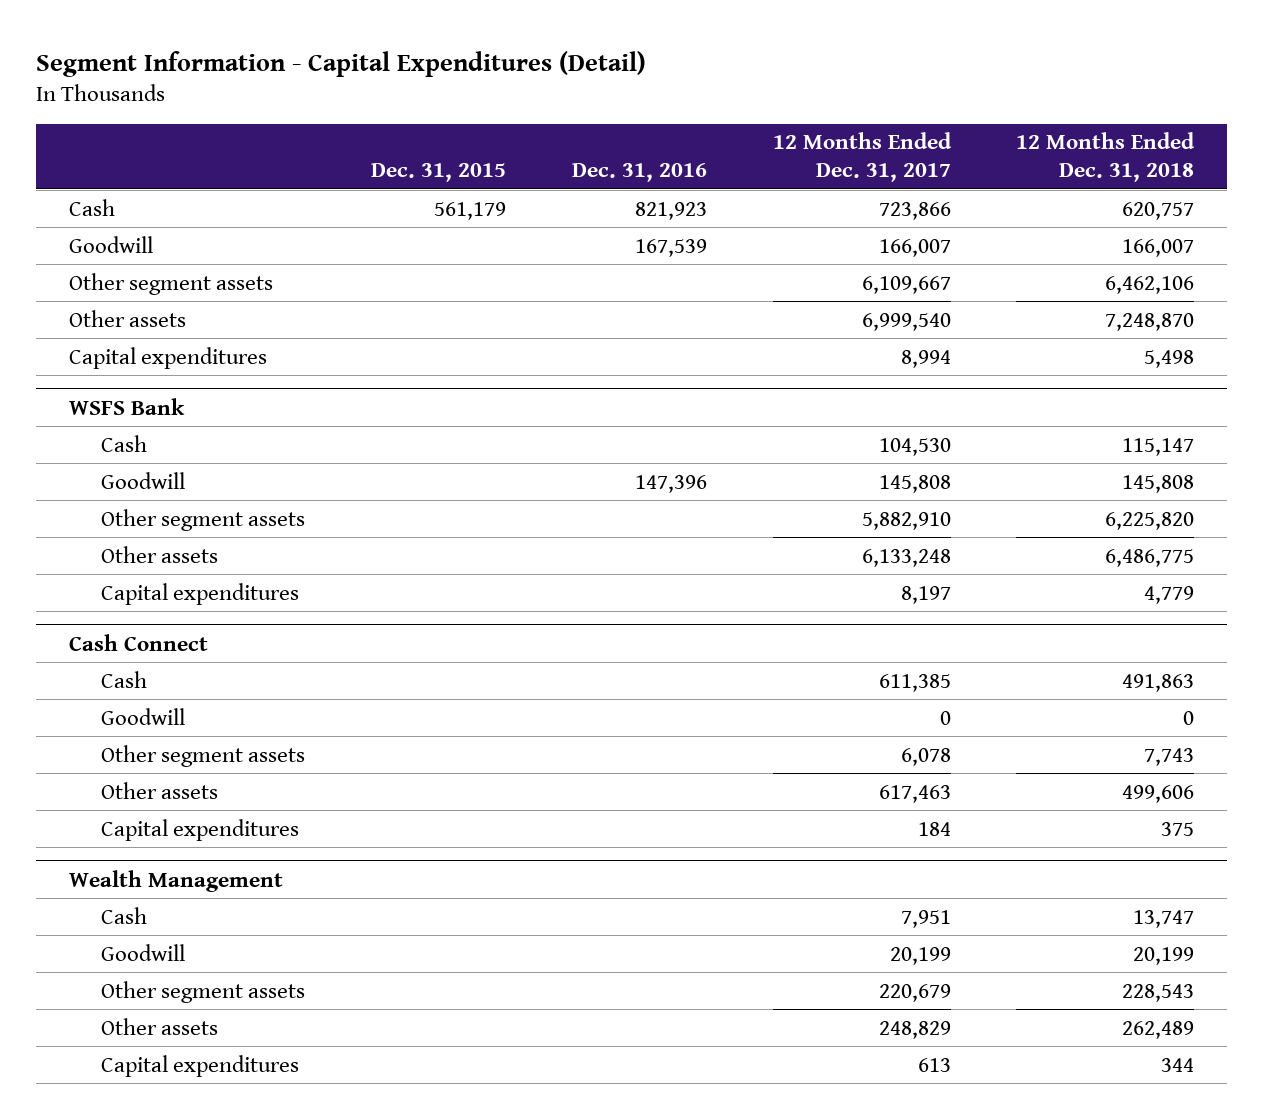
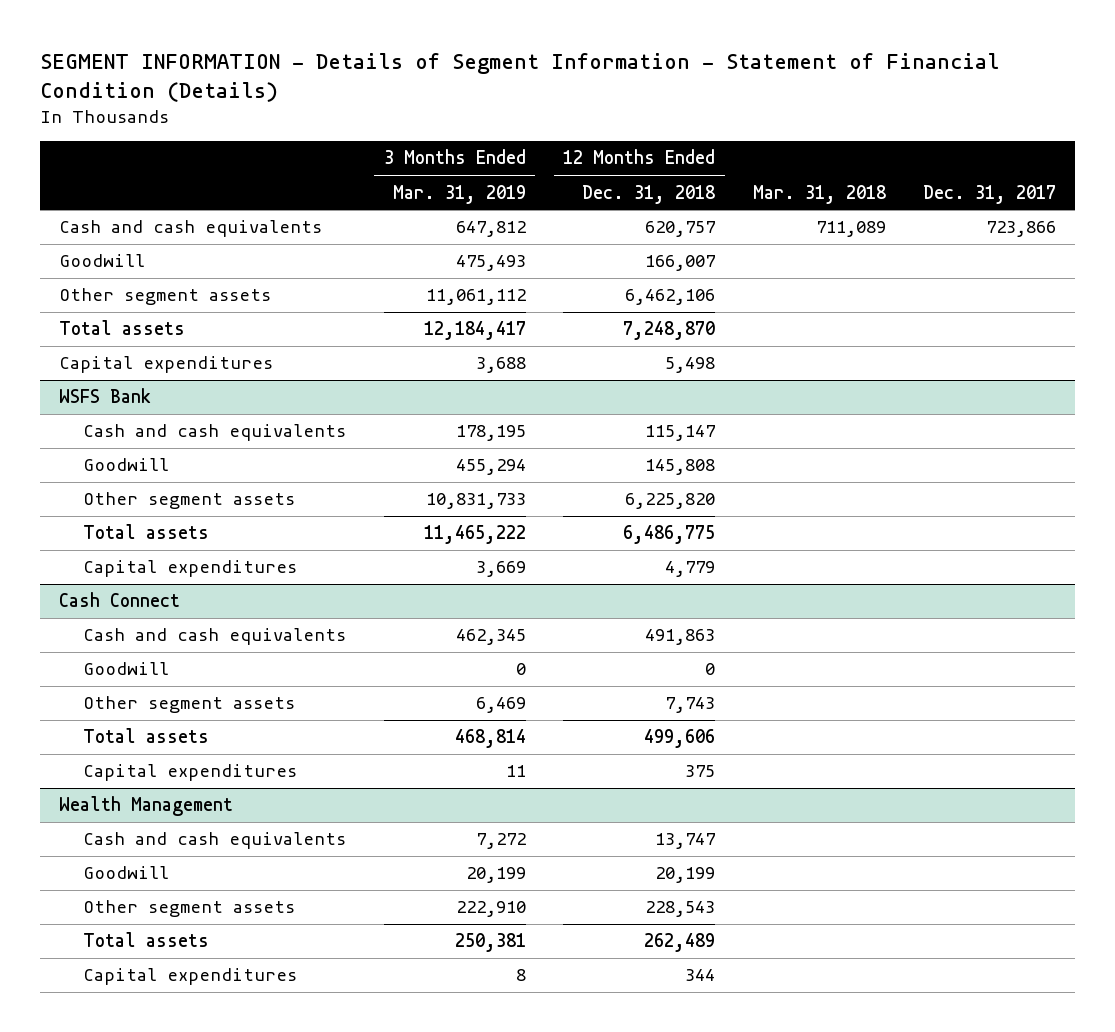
- Segment Information - Capital Expenditures (Detail)
+ SEGMENT INFORMATION - Details of Segment Information - Statement of Financial Condition (Details)
- | Dec. 31, 2015 | Dec. 31, 2016 | 12 Months Ended Dec. 31, 2017 | 12 Months Ended Dec. 31, 2018
+ | 3 Months Ended Mar. 31, 2019 | 12 Months Ended Dec. 31, 2018 | Mar. 31, 2018 | Dec. 31, 2017
- Cash | 561,179 | 821,923 | 723,866 | 620,757
+ Cash and cash equivalents | 647,812 | 620,757 | 711,089 | 723,866
- Other assets | | | 6,999,540 | 7,248,870
+ Total assets | 12,184,417 | 7,248,870 | |
@ WSFS Bank
- Cash | | | 104,530 | 115,147
+ Cash and cash equivalents | 178,195 | 115,147 | |
- Other assets | | | 6,133,248 | 6,486,775
+ Total assets | 11,465,222 | 6,486,775 | |
@ Cash Connect
- Cash | | | 611,385 | 491,863
+ Cash and cash equivalents | 462,345 | 491,863 | |
- Other assets | | | 617,463 | 499,606
+ Total assets | 468,814 | 499,606 | |
@ Wealth Management
- Cash | | | 7,951 | 13,747
+ Cash and cash equivalents | 7,272 | 13,747 | |
- Other assets | | | 248,829 | 262,489
+ Total assets | 250,381 | 262,489 | |

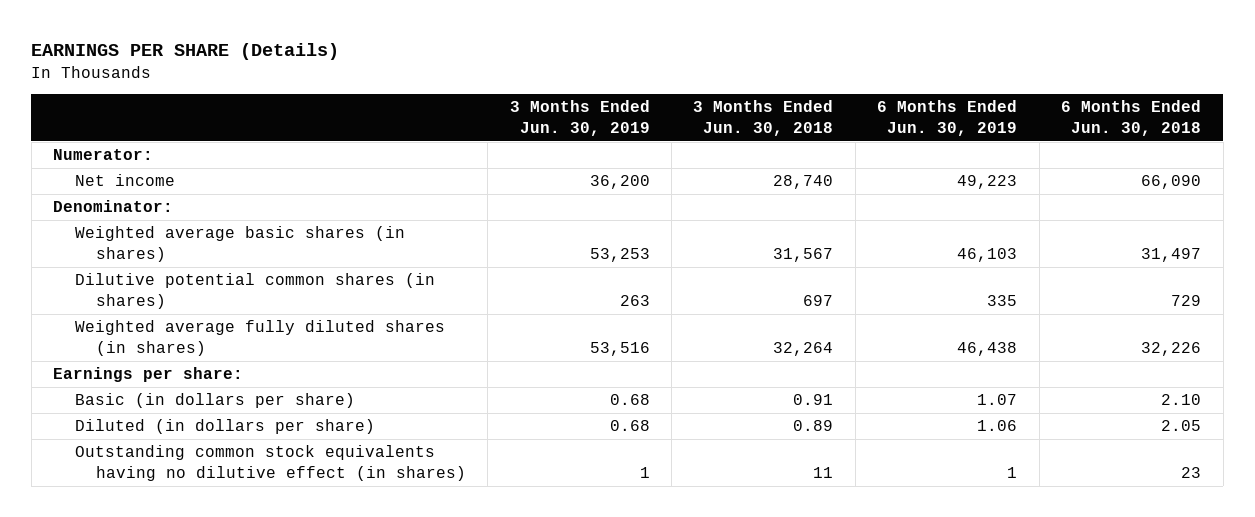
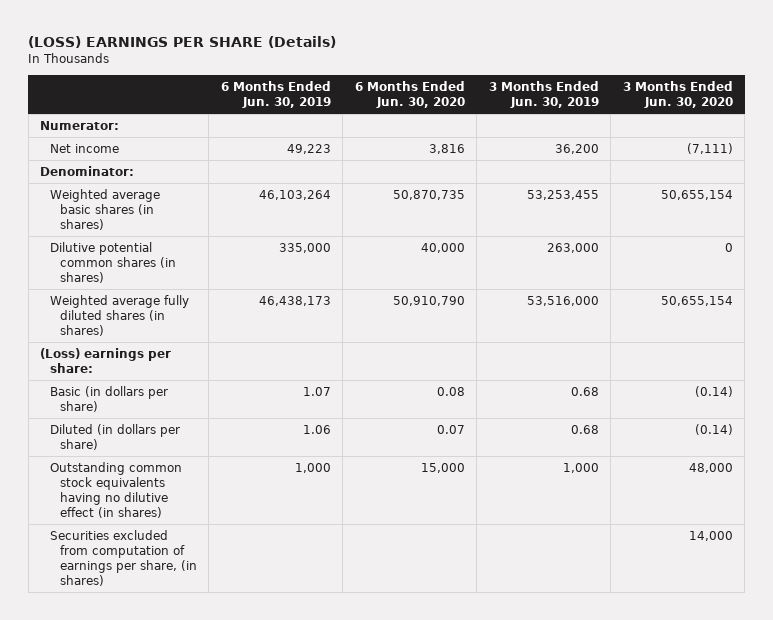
- EARNINGS PER SHARE (Details)
+ (LOSS) EARNINGS PER SHARE (Details)
- | 3 Months Ended Jun. 30, 2019 | 3 Months Ended Jun. 30, 2018 | 6 Months Ended Jun. 30, 2019 | 6 Months Ended Jun. 30, 2018
+ | 6 Months Ended Jun. 30, 2019 | 6 Months Ended Jun. 30, 2020 | 3 Months Ended Jun. 30, 2019 | 3 Months Ended Jun. 30, 2020
- Weighted average basic shares (in shares) | 53,253 | 31,567 | 46,103 | 31,497
- Dilutive potential common shares (in shares) | 263 | 697 | 335 | 729
- Weighted average fully diluted shares (in shares) | 53,516 | 32,264 | 46,438 | 32,226
- Earnings per share:
+ Weighted average basic shares (in shares) | 46,103,264 | 50,870,735 | 53,253,455 | 50,655,154
+ Dilutive potential common shares (in shares) | 335,000 | 40,000 | 263,000 | 0
+ Weighted average fully diluted shares (in shares) | 46,438,173 | 50,910,790 | 53,516,000 | 50,655,154
+ (Loss) earnings per share:
- Outstanding common stock equivalents having no dilutive effect (in shares) | 1 | 11 | 1 | 23
+ Outstanding common stock equivalents having no dilutive effect (in shares) | 1,000 | 15,000 | 1,000 | 48,000
+ Securities excluded from computation of earnings per share, (in shares) | | | | 14,000

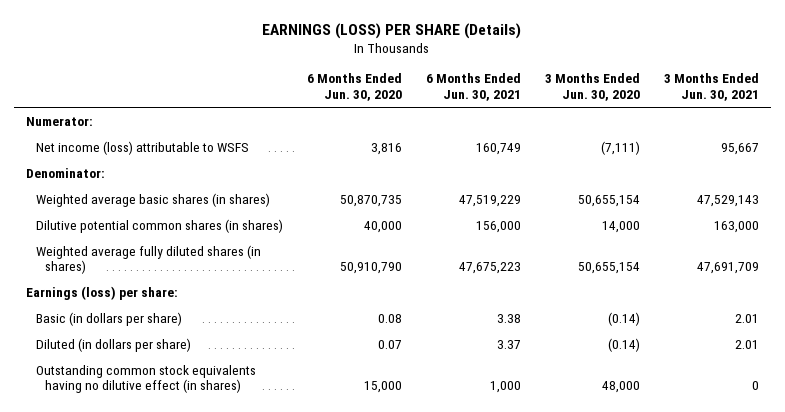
- (LOSS) EARNINGS PER SHARE (Details)
+ EARNINGS (LOSS) PER SHARE (Details)
- | 6 Months Ended Jun. 30, 2019 | 6 Months Ended Jun. 30, 2020 | 3 Months Ended Jun. 30, 2019 | 3 Months Ended Jun. 30, 2020
+ | 6 Months Ended Jun. 30, 2020 | 6 Months Ended Jun. 30, 2021 | 3 Months Ended Jun. 30, 2020 | 3 Months Ended Jun. 30, 2021
- Net income | 49,223 | 3,816 | 36,200 | (7,111)
+ Net income (loss) attributable to WSFS | 3,816 | 160,749 | (7,111) | 95,667
- Dilutive potential common shares (in shares) | 335,000 | 40,000 | 263,000 | 0
+ Dilutive potential common shares (in shares) | 40,000 | 156,000 | 14,000 | 163,000
- (Loss) earnings per share:
+ Earnings (loss) per share:
- Securities excluded from computation of earnings per share, (in shares) | | | | 14,000

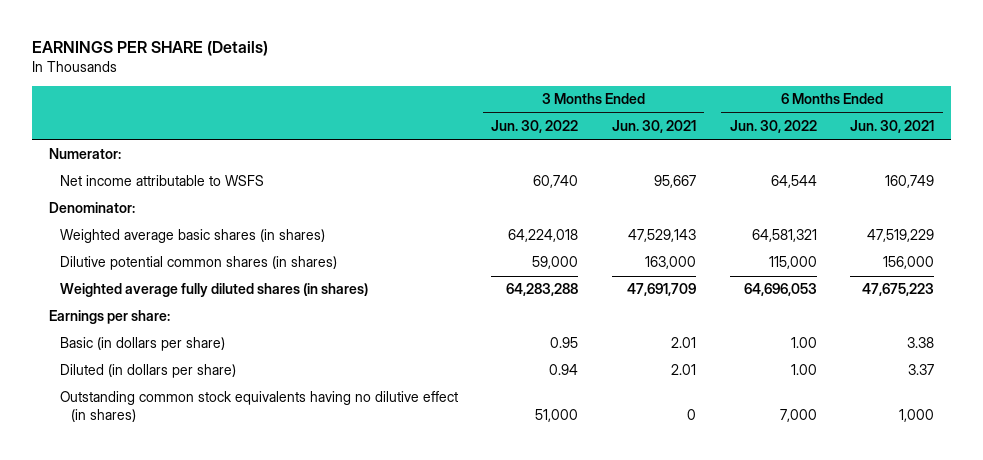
- EARNINGS (LOSS) PER SHARE (Details)
+ EARNINGS PER SHARE (Details)
- | 6 Months Ended Jun. 30, 2020 | 6 Months Ended Jun. 30, 2021 | 3 Months Ended Jun. 30, 2020 | 3 Months Ended Jun. 30, 2021
+ | 3 Months Ended Jun. 30, 2022 | 3 Months Ended Jun. 30, 2021 | 6 Months Ended Jun. 30, 2022 | 6 Months Ended Jun. 30, 2021
- Net income (loss) attributable to WSFS | 3,816 | 160,749 | (7,111) | 95,667
+ Net income attributable to WSFS | 60,740 | 95,667 | 64,544 | 160,749
- Earnings (loss) per share:
+ Earnings per share:

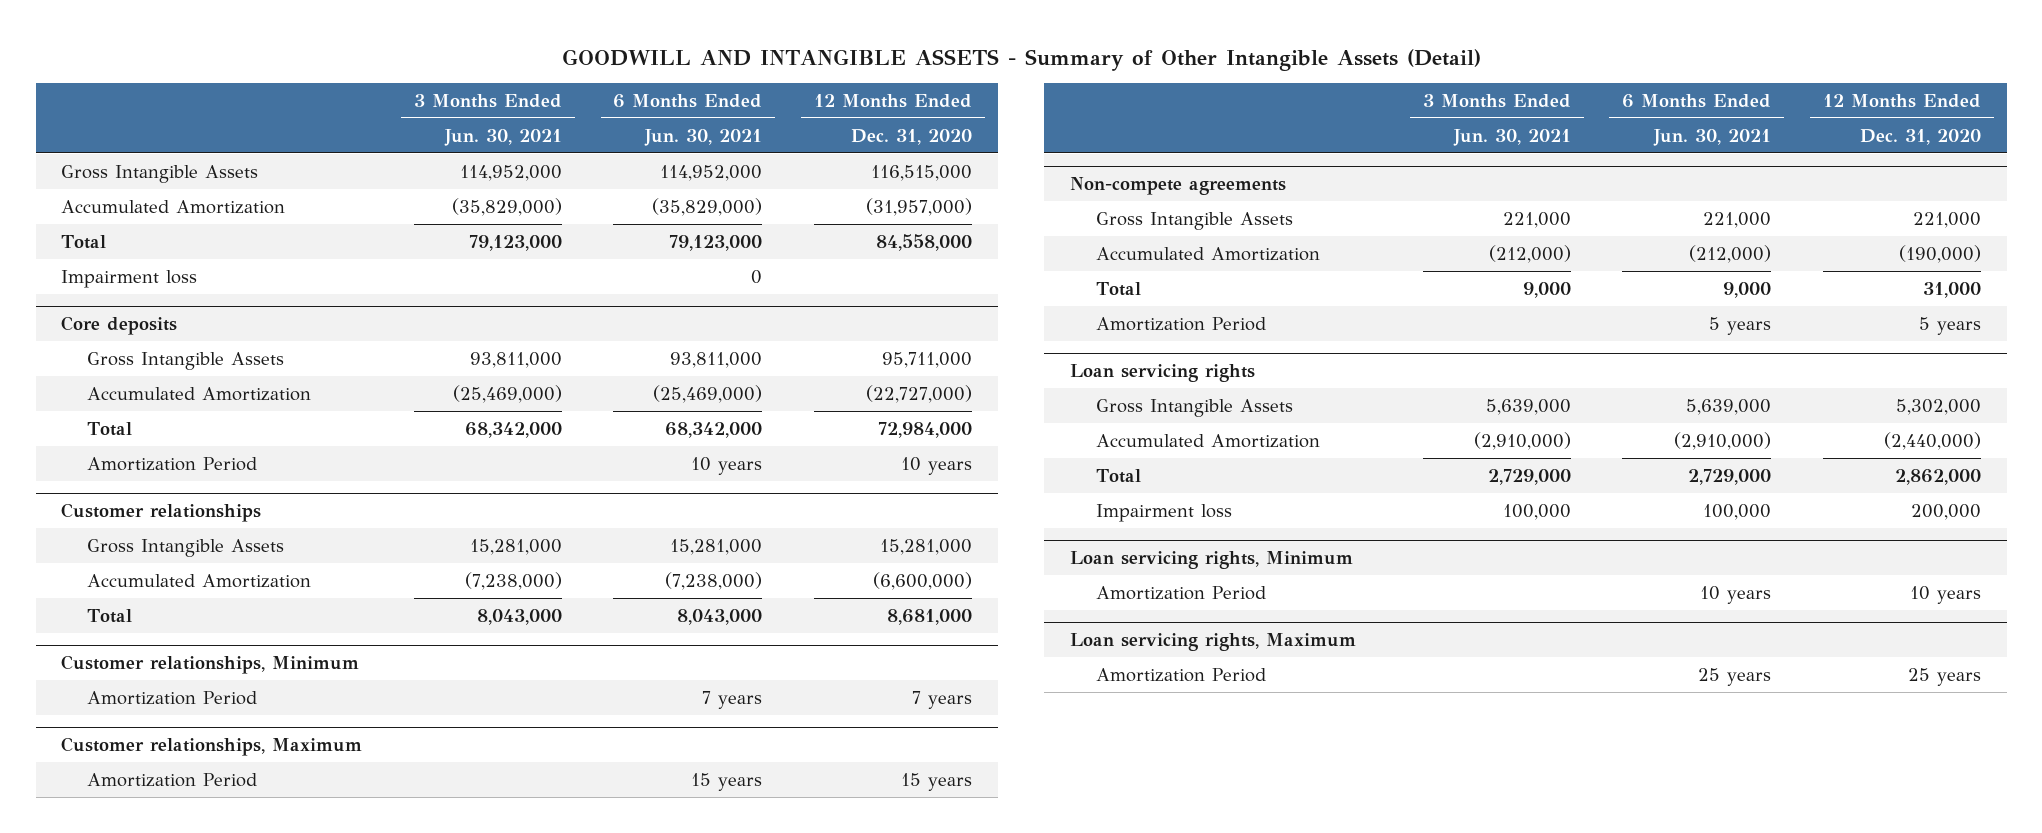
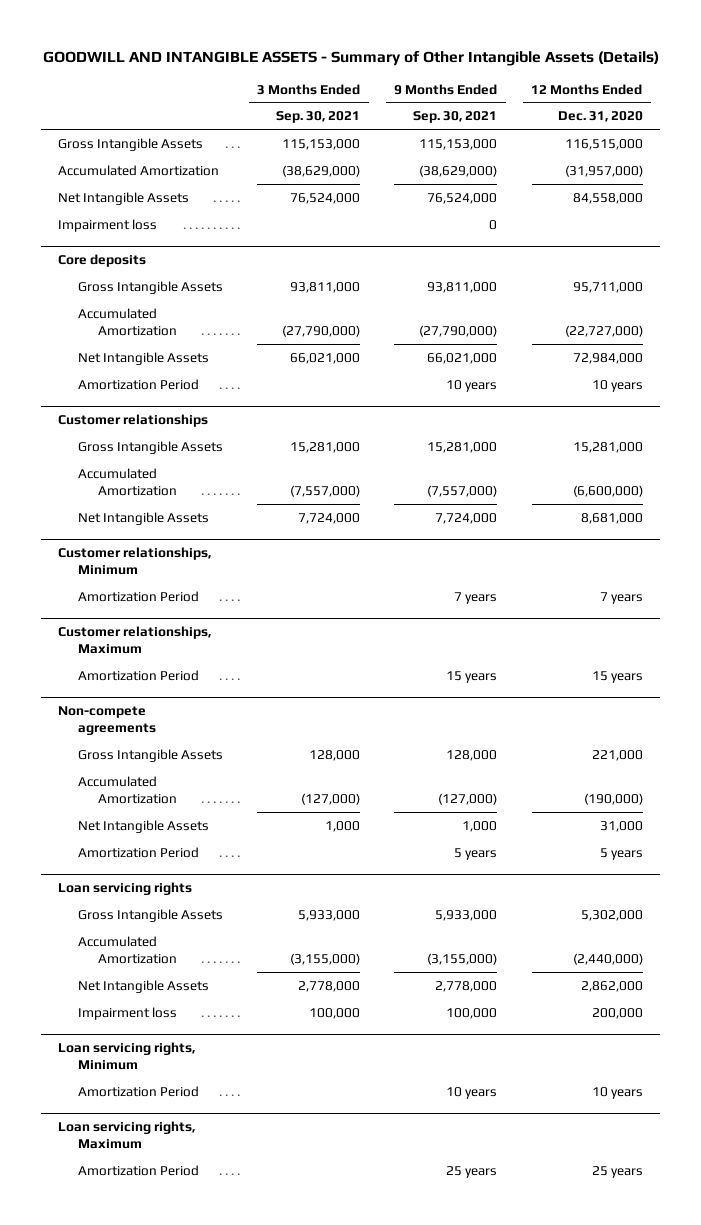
- GOODWILL AND INTANGIBLE ASSETS - Summary of Other Intangible Assets (Detail)
+ GOODWILL AND INTANGIBLE ASSETS - Summary of Other Intangible Assets (Details)
- | 3 Months Ended Jun. 30, 2021 | 6 Months Ended Jun. 30, 2021 | 12 Months Ended Dec. 31, 2020
+ | 3 Months Ended Sep. 30, 2021 | 9 Months Ended Sep. 30, 2021 | 12 Months Ended Dec. 31, 2020
- Total | 79,123,000 | 79,123,000 | 84,558,000
+ Net Intangible Assets | 76,524,000 | 76,524,000 | 84,558,000
@ Core deposits
- Total | 68,342,000 | 68,342,000 | 72,984,000
+ Net Intangible Assets | 66,021,000 | 66,021,000 | 72,984,000
@ Customer relationships
- Total | 8,043,000 | 8,043,000 | 8,681,000
+ Net Intangible Assets | 7,724,000 | 7,724,000 | 8,681,000
@ Non-compete agreements
- Total | 9,000 | 9,000 | 31,000
+ Net Intangible Assets | 1,000 | 1,000 | 31,000
@ Loan servicing rights
- Total | 2,729,000 | 2,729,000 | 2,862,000
+ Net Intangible Assets | 2,778,000 | 2,778,000 | 2,862,000

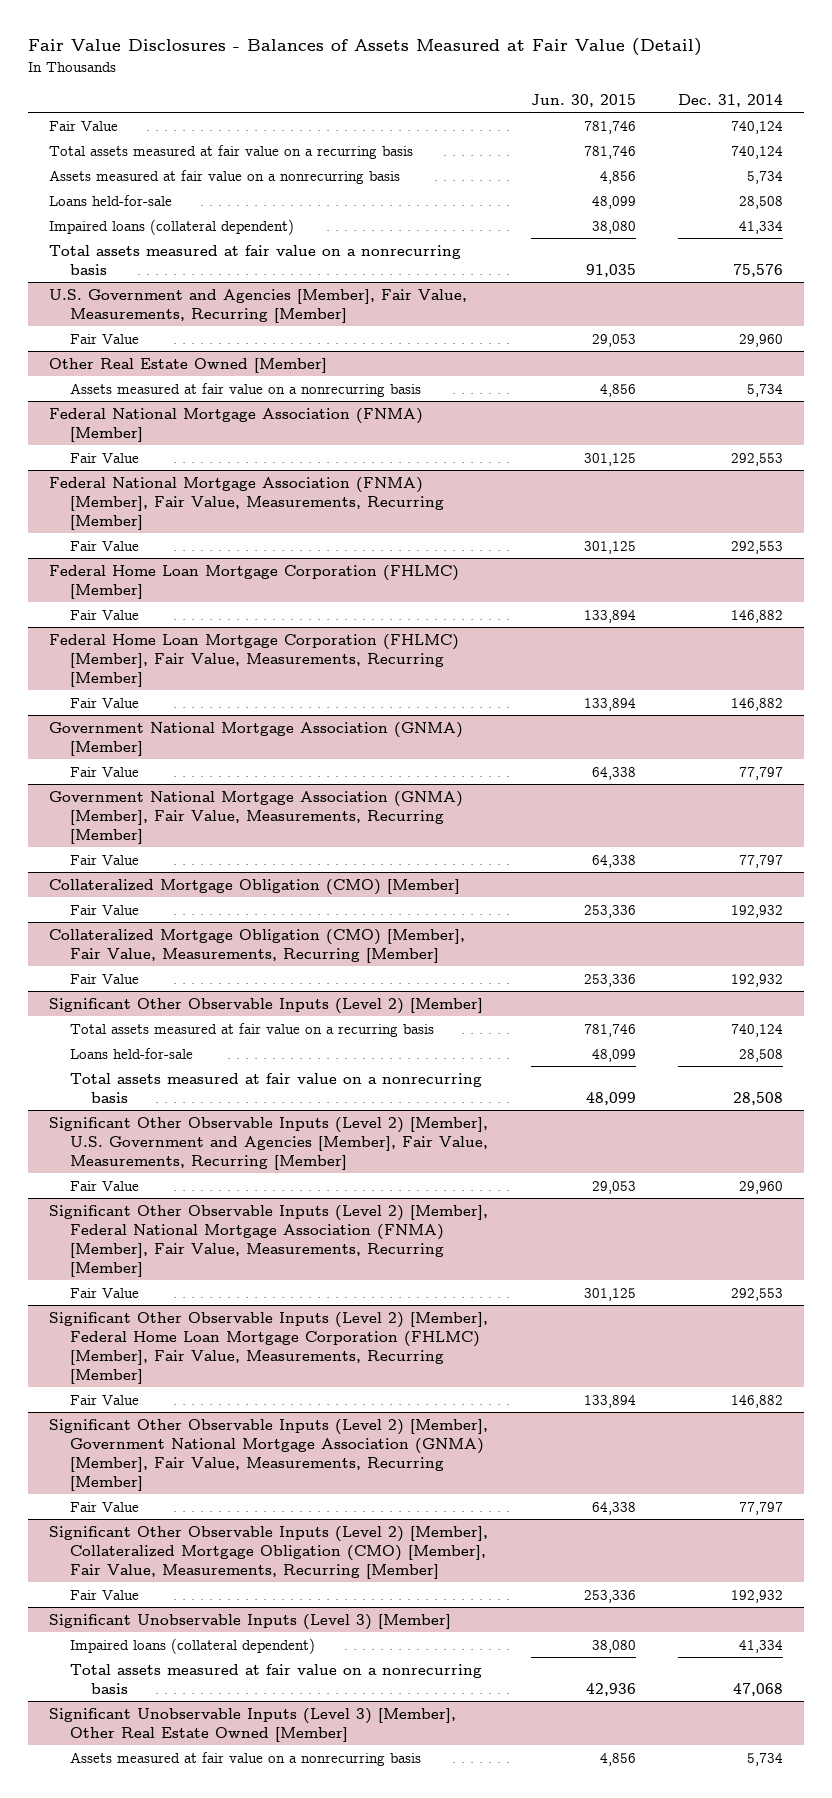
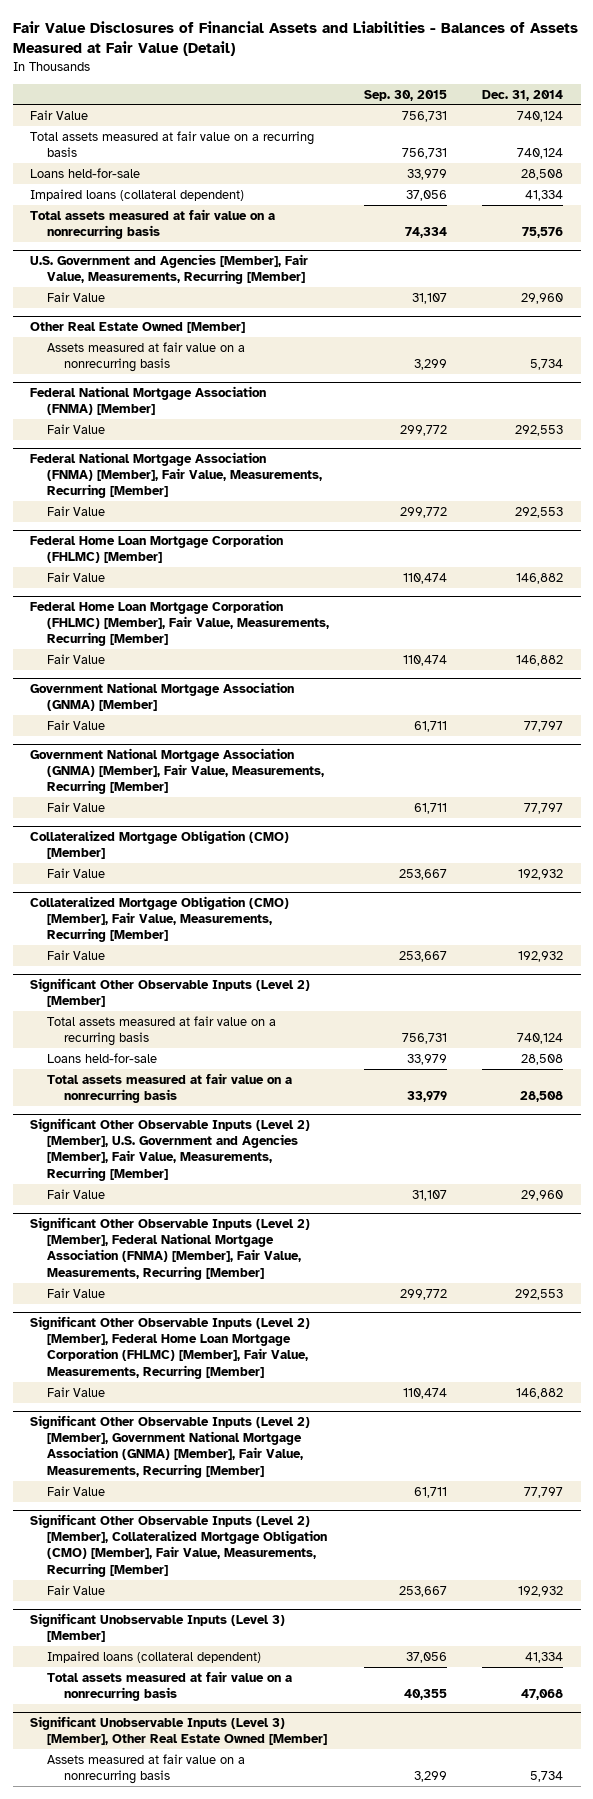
- Fair Value Disclosures - Balances of Assets Measured at Fair Value (Detail)
+ Fair Value Disclosures of Financial Assets and Liabilities - Balances of Assets Measured at Fair Value (Detail)
- | Jun. 30, 2015 | Dec. 31, 2014
+ | Sep. 30, 2015 | Dec. 31, 2014
- Assets measured at fair value on a nonrecurring basis | 4,856 | 5,734

